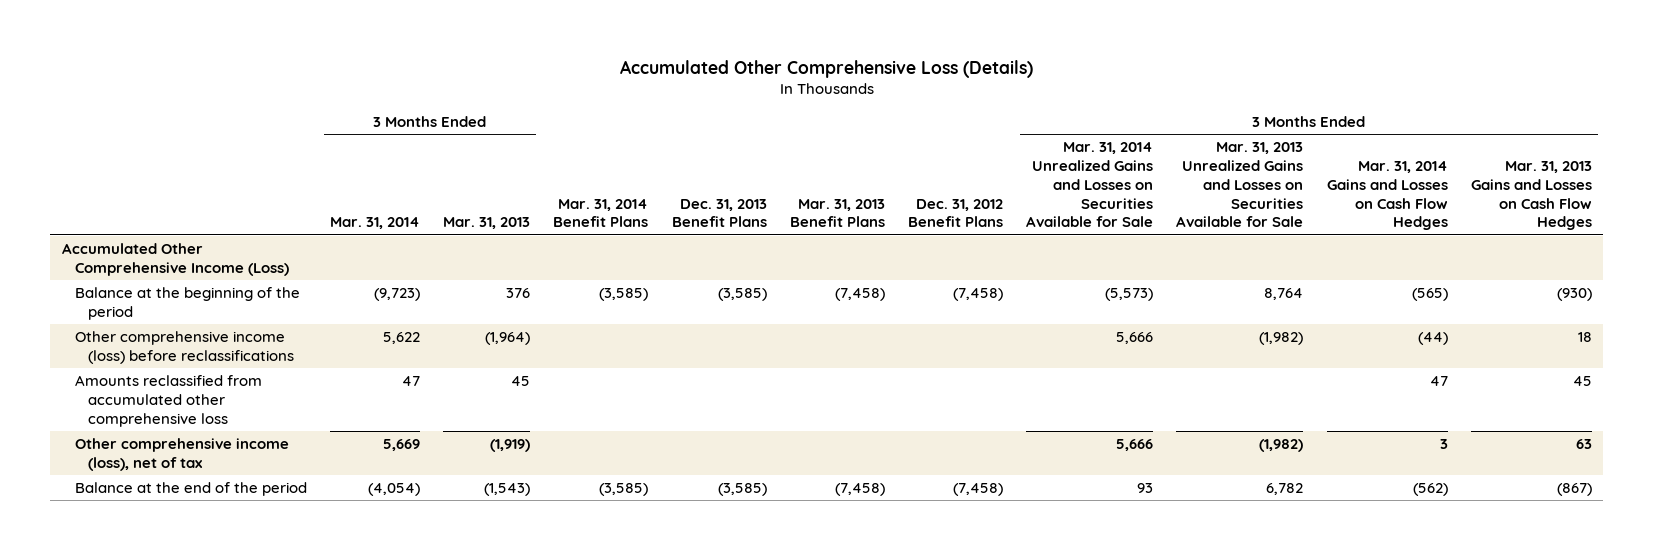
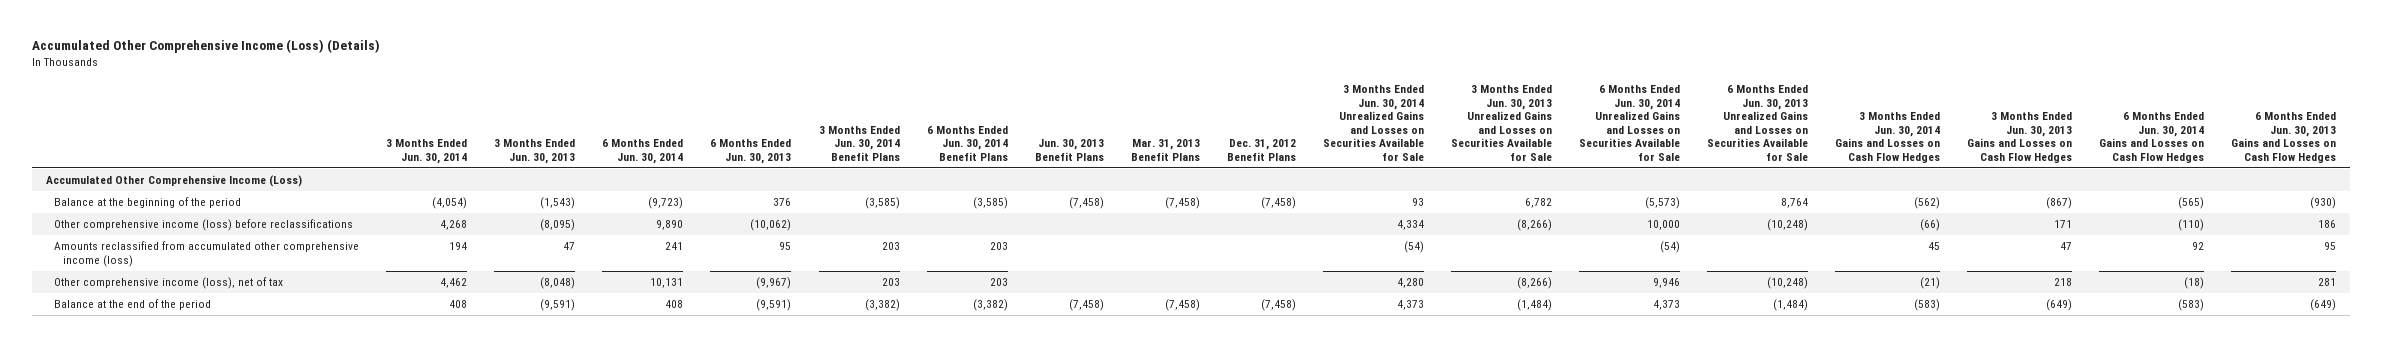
- Accumulated Other Comprehensive Loss (Details)
+ Accumulated Other Comprehensive Income (Loss) (Details)
- | 3 Months Ended Mar. 31, 2014 | 3 Months Ended Mar. 31, 2013 | Mar. 31, 2014 Benefit Plans | Dec. 31, 2013 Benefit Plans | Mar. 31, 2013 Benefit Plans | Dec. 31, 2012 Benefit Plans | 3 Months Ended Mar. 31, 2014 Unrealized Gains and Losses on Securities Available for Sale | 3 Months Ended Mar. 31, 2013 Unrealized Gains and Losses on Securities Available for Sale | 3 Months Ended Mar. 31, 2014 Gains and Losses on Cash Flow Hedges | 3 Months Ended Mar. 31, 2013 Gains and Losses on Cash Flow Hedges
+ | 3 Months Ended Jun. 30, 2014 | 3 Months Ended Jun. 30, 2013 | 6 Months Ended Jun. 30, 2014 | 6 Months Ended Jun. 30, 2013 | 3 Months Ended Jun. 30, 2014 Benefit Plans | 6 Months Ended Jun. 30, 2014 Benefit Plans | Jun. 30, 2013 Benefit Plans | Mar. 31, 2013 Benefit Plans | Dec. 31, 2012 Benefit Plans | 3 Months Ended Jun. 30, 2014 Unrealized Gains and Losses on Securities Available for Sale | 3 Months Ended Jun. 30, 2013 Unrealized Gains and Losses on Securities Available for Sale | 6 Months Ended Jun. 30, 2014 Unrealized Gains and Losses on Securities Available for Sale | 6 Months Ended Jun. 30, 2013 Unrealized Gains and Losses on Securities Available for Sale | 3 Months Ended Jun. 30, 2014 Gains and Losses on Cash Flow Hedges | 3 Months Ended Jun. 30, 2013 Gains and Losses on Cash Flow Hedges | 6 Months Ended Jun. 30, 2014 Gains and Losses on Cash Flow Hedges | 6 Months Ended Jun. 30, 2013 Gains and Losses on Cash Flow Hedges
- Amounts reclassified from accumulated other comprehensive loss | 47 | 45 | | | | | | | 47 | 45
+ Amounts reclassified from accumulated other comprehensive income (loss) | 194 | 47 | 241 | 95 | 203 | 203 | | | | (54) | | (54) | | 45 | 47 | 92 | 95

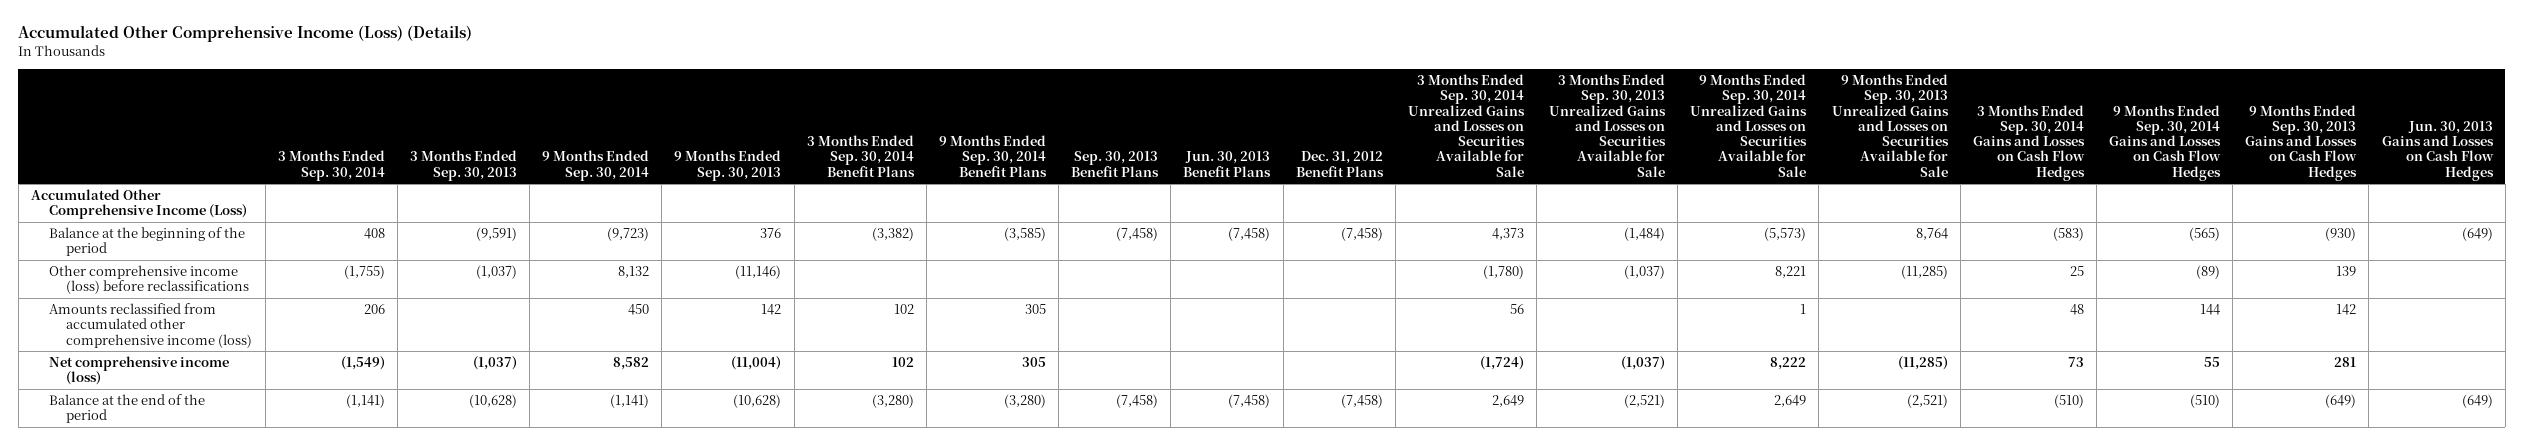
- | 3 Months Ended Jun. 30, 2014 | 3 Months Ended Jun. 30, 2013 | 6 Months Ended Jun. 30, 2014 | 6 Months Ended Jun. 30, 2013 | 3 Months Ended Jun. 30, 2014 Benefit Plans | 6 Months Ended Jun. 30, 2014 Benefit Plans | Jun. 30, 2013 Benefit Plans | Mar. 31, 2013 Benefit Plans | Dec. 31, 2012 Benefit Plans | 3 Months Ended Jun. 30, 2014 Unrealized Gains and Losses on Securities Available for Sale | 3 Months Ended Jun. 30, 2013 Unrealized Gains and Losses on Securities Available for Sale | 6 Months Ended Jun. 30, 2014 Unrealized Gains and Losses on Securities Available for Sale | 6 Months Ended Jun. 30, 2013 Unrealized Gains and Losses on Securities Available for Sale | 3 Months Ended Jun. 30, 2014 Gains and Losses on Cash Flow Hedges | 3 Months Ended Jun. 30, 2013 Gains and Losses on Cash Flow Hedges | 6 Months Ended Jun. 30, 2014 Gains and Losses on Cash Flow Hedges | 6 Months Ended Jun. 30, 2013 Gains and Losses on Cash Flow Hedges
+ | 3 Months Ended Sep. 30, 2014 | 3 Months Ended Sep. 30, 2013 | 9 Months Ended Sep. 30, 2014 | 9 Months Ended Sep. 30, 2013 | 3 Months Ended Sep. 30, 2014 Benefit Plans | 9 Months Ended Sep. 30, 2014 Benefit Plans | Sep. 30, 2013 Benefit Plans | Jun. 30, 2013 Benefit Plans | Dec. 31, 2012 Benefit Plans | 3 Months Ended Sep. 30, 2014 Unrealized Gains and Losses on Securities Available for Sale | 3 Months Ended Sep. 30, 2013 Unrealized Gains and Losses on Securities Available for Sale | 9 Months Ended Sep. 30, 2014 Unrealized Gains and Losses on Securities Available for Sale | 9 Months Ended Sep. 30, 2013 Unrealized Gains and Losses on Securities Available for Sale | 3 Months Ended Sep. 30, 2014 Gains and Losses on Cash Flow Hedges | 9 Months Ended Sep. 30, 2014 Gains and Losses on Cash Flow Hedges | 9 Months Ended Sep. 30, 2013 Gains and Losses on Cash Flow Hedges | Jun. 30, 2013 Gains and Losses on Cash Flow Hedges
- Other comprehensive income (loss), net of tax | 4,462 | (8,048) | 10,131 | (9,967) | 203 | 203 | | | | 4,280 | (8,266) | 9,946 | (10,248) | (21) | 218 | (18) | 281
+ Net comprehensive income (loss) | (1,549) | (1,037) | 8,582 | (11,004) | 102 | 305 | | | | (1,724) | (1,037) | 8,222 | (11,285) | 73 | 55 | 281 |

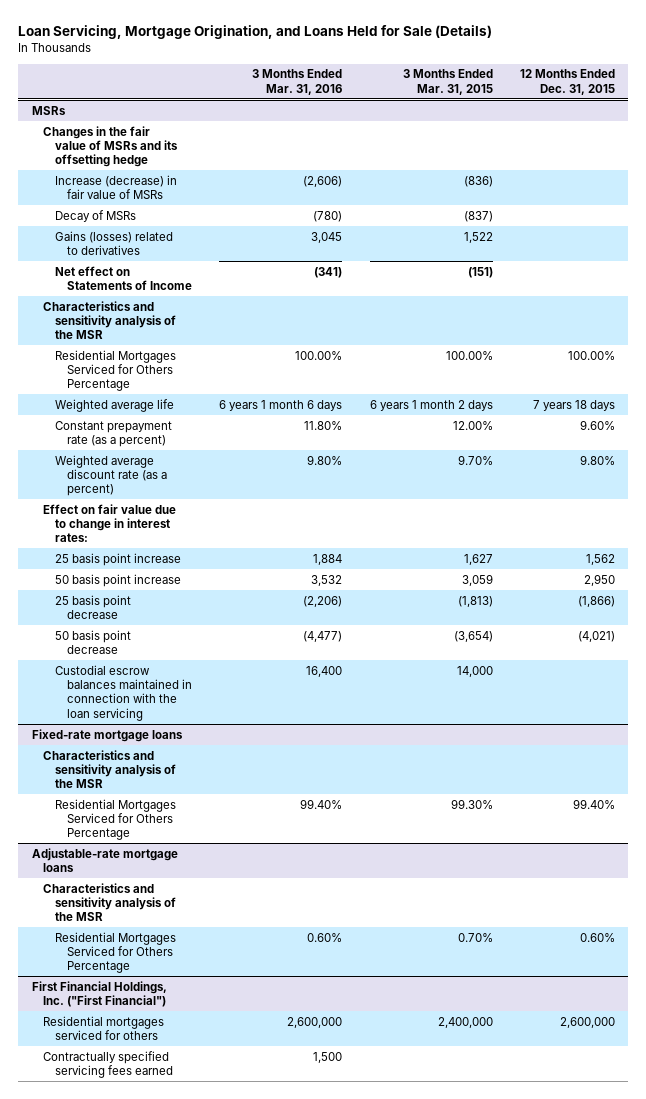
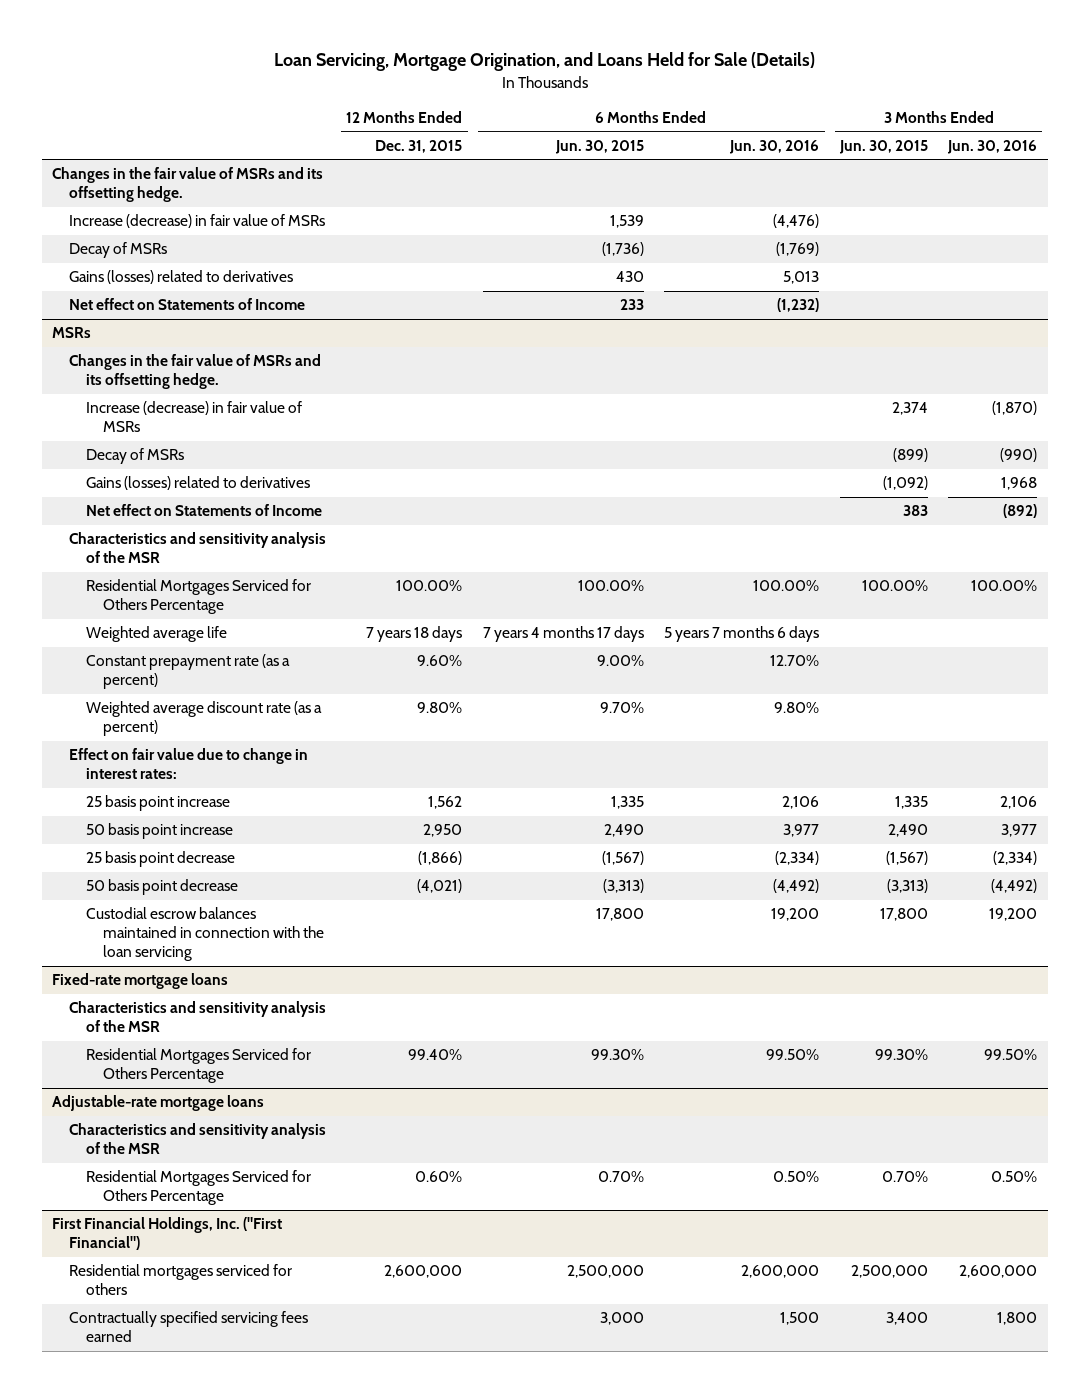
- | 3 Months Ended Mar. 31, 2016 | 3 Months Ended Mar. 31, 2015 | 12 Months Ended Dec. 31, 2015
+ | 12 Months Ended Dec. 31, 2015 | 6 Months Ended Jun. 30, 2015 | 6 Months Ended Jun. 30, 2016 | 3 Months Ended Jun. 30, 2015 | 3 Months Ended Jun. 30, 2016
+ Changes in the fair value of MSRs and its offsetting hedge.
+ Increase (decrease) in fair value of MSRs | | 1,539 | (4,476) | |
+ Decay of MSRs | | (1,736) | (1,769) | |
+ Gains (losses) related to derivatives | | 430 | 5,013 | |
+ Net effect on Statements of Income | | 233 | (1,232) | |
@ MSRs
- Changes in the fair value of MSRs and its offsetting hedge
+ Changes in the fair value of MSRs and its offsetting hedge.

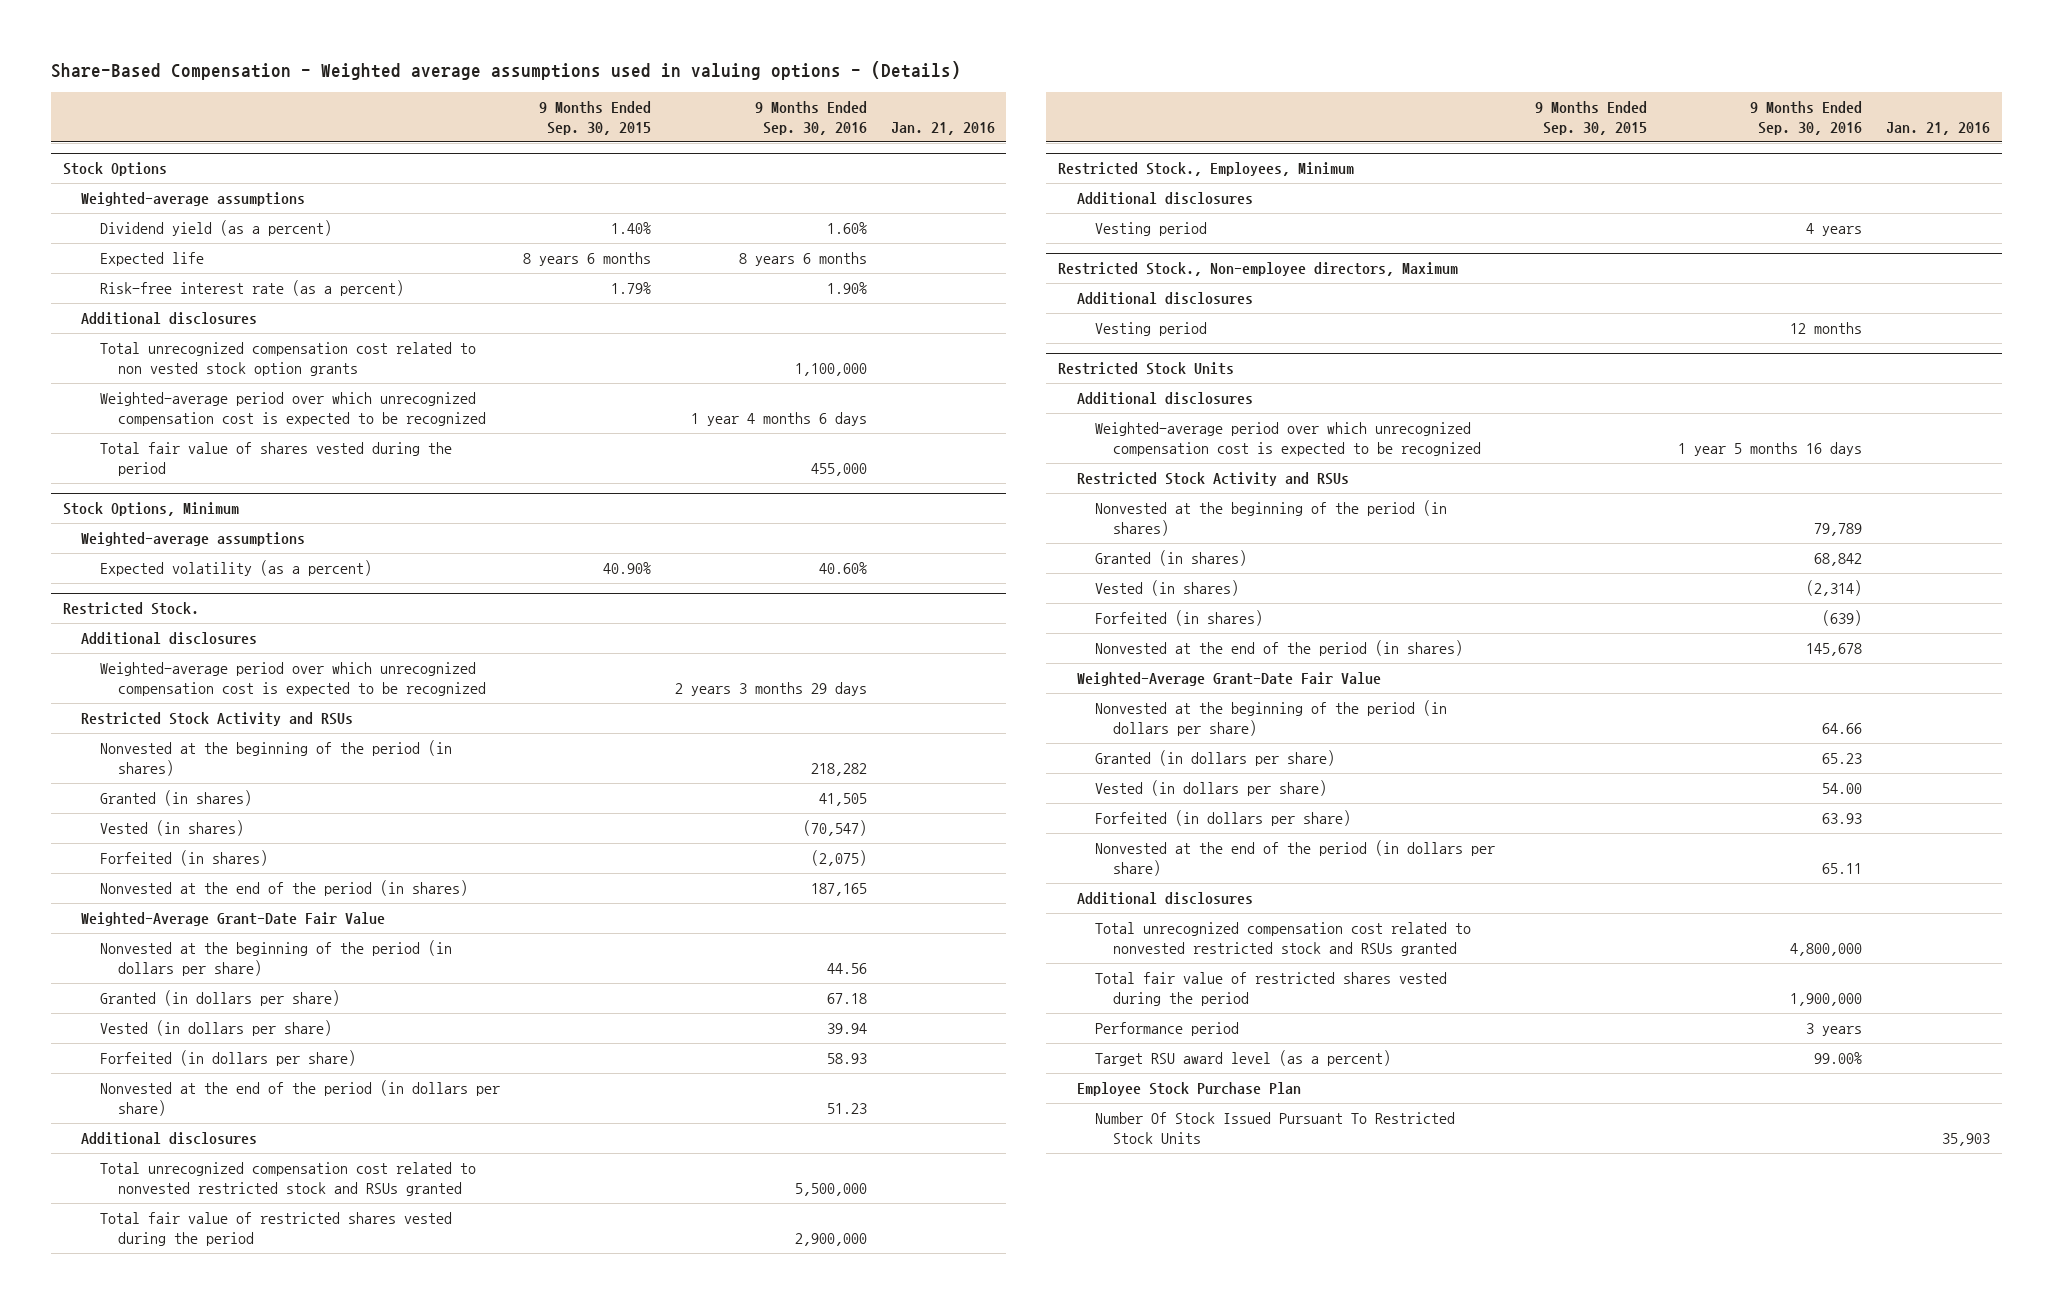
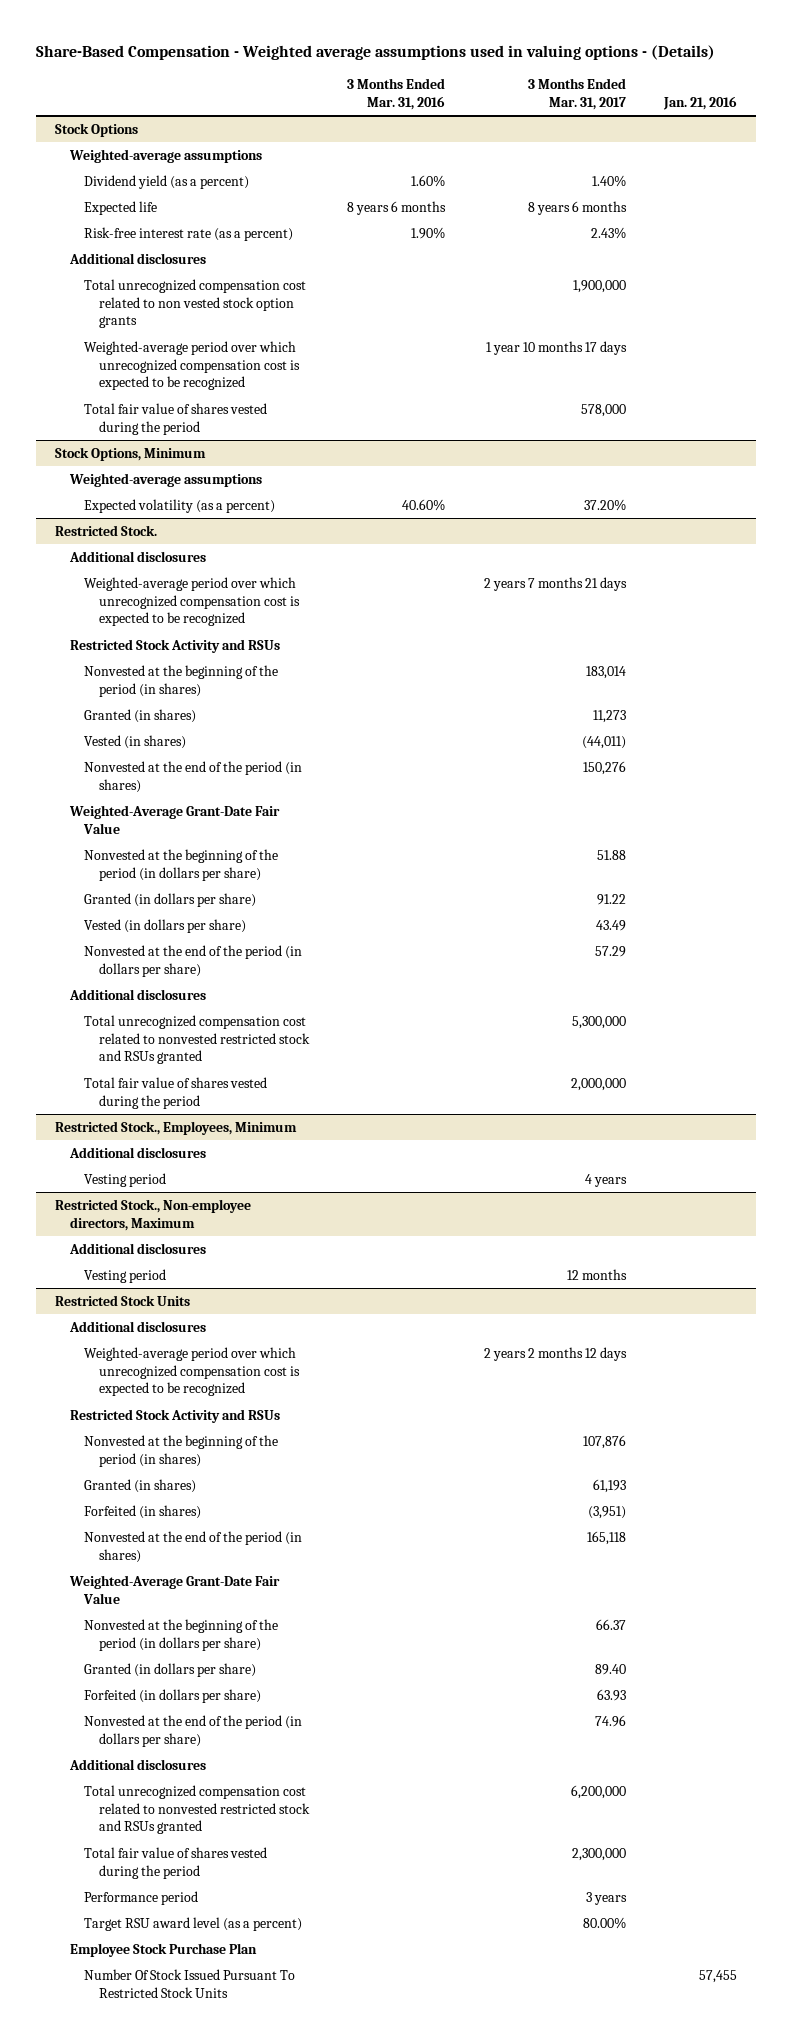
- | 9 Months Ended Sep. 30, 2015 | 9 Months Ended Sep. 30, 2016 | Jan. 21, 2016
+ | 3 Months Ended Mar. 31, 2016 | 3 Months Ended Mar. 31, 2017 | Jan. 21, 2016
@ Restricted Stock.
- Forfeited (in shares) | | (2,075) |
- Forfeited (in dollars per share) | | 58.93 |
- Total fair value of restricted shares vested during the period | | 2,900,000 |
+ Total fair value of shares vested during the period | | 2,000,000 |
@ Restricted Stock Units
- Vested (in shares) | | (2,314) |
- Vested (in dollars per share) | | 54.00 |
- Total fair value of restricted shares vested during the period | | 1,900,000 |
+ Total fair value of shares vested during the period | | 2,300,000 |
- Number Of Stock Issued Pursuant To Restricted Stock Units | | | 35,903
+ Number Of Stock Issued Pursuant To Restricted Stock Units | | | 57,455

